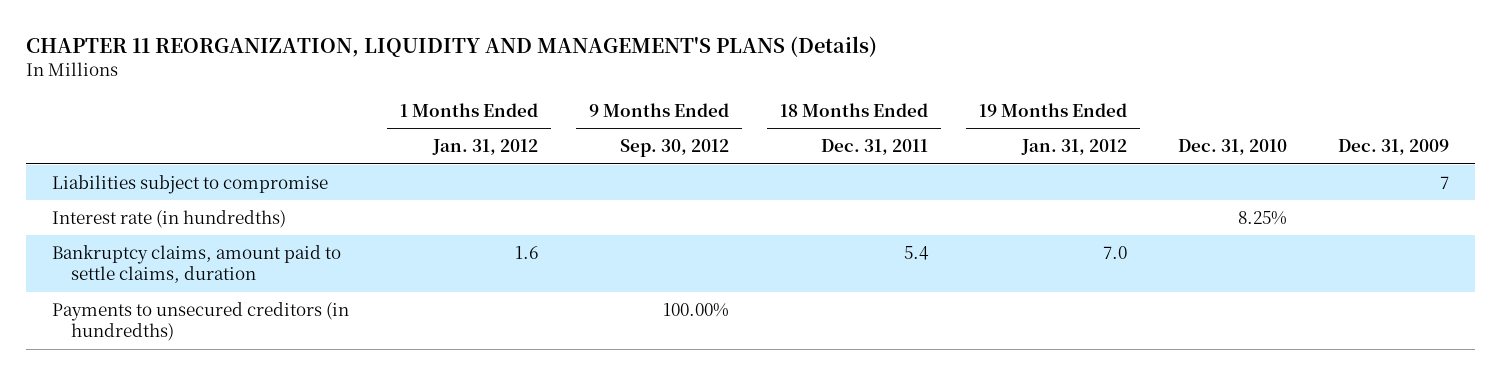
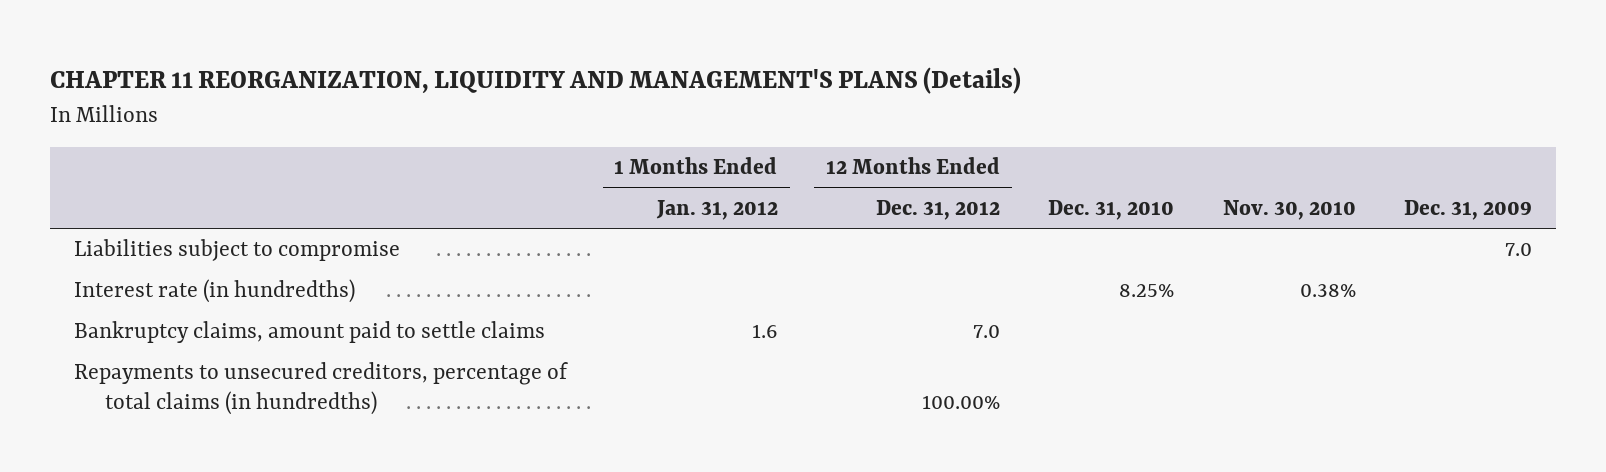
- | 1 Months Ended Jan. 31, 2012 | 9 Months Ended Sep. 30, 2012 | 18 Months Ended Dec. 31, 2011 | 19 Months Ended Jan. 31, 2012 | Dec. 31, 2010 | Dec. 31, 2009
+ | 1 Months Ended Jan. 31, 2012 | 12 Months Ended Dec. 31, 2012 | Dec. 31, 2010 | Nov. 30, 2010 | Dec. 31, 2009
- Liabilities subject to compromise | | | | | | 7
+ Liabilities subject to compromise | | | | | 7.0
- Bankruptcy claims, amount paid to settle claims, duration | 1.6 | | 5.4 | 7.0 | |
- Payments to unsecured creditors (in hundredths) | | 100.00% | | | |
+ Bankruptcy claims, amount paid to settle claims | 1.6 | 7.0 | | |
+ Repayments to unsecured creditors, percentage of total claims (in hundredths) | | 100.00% | | |

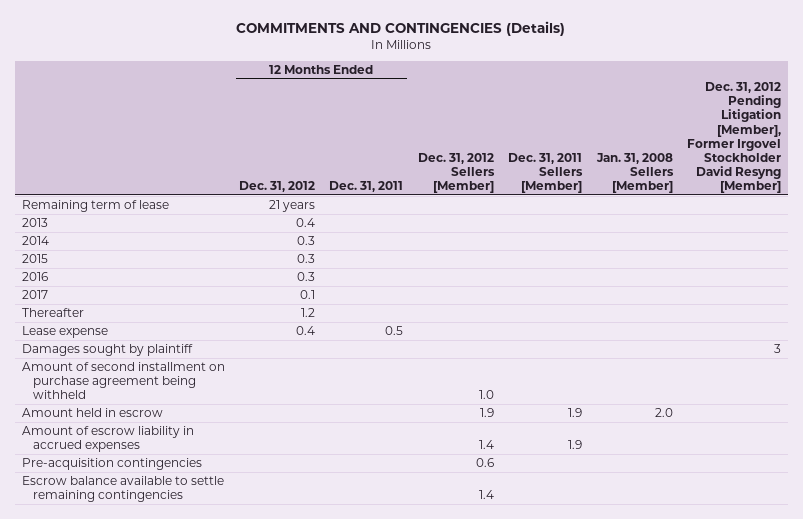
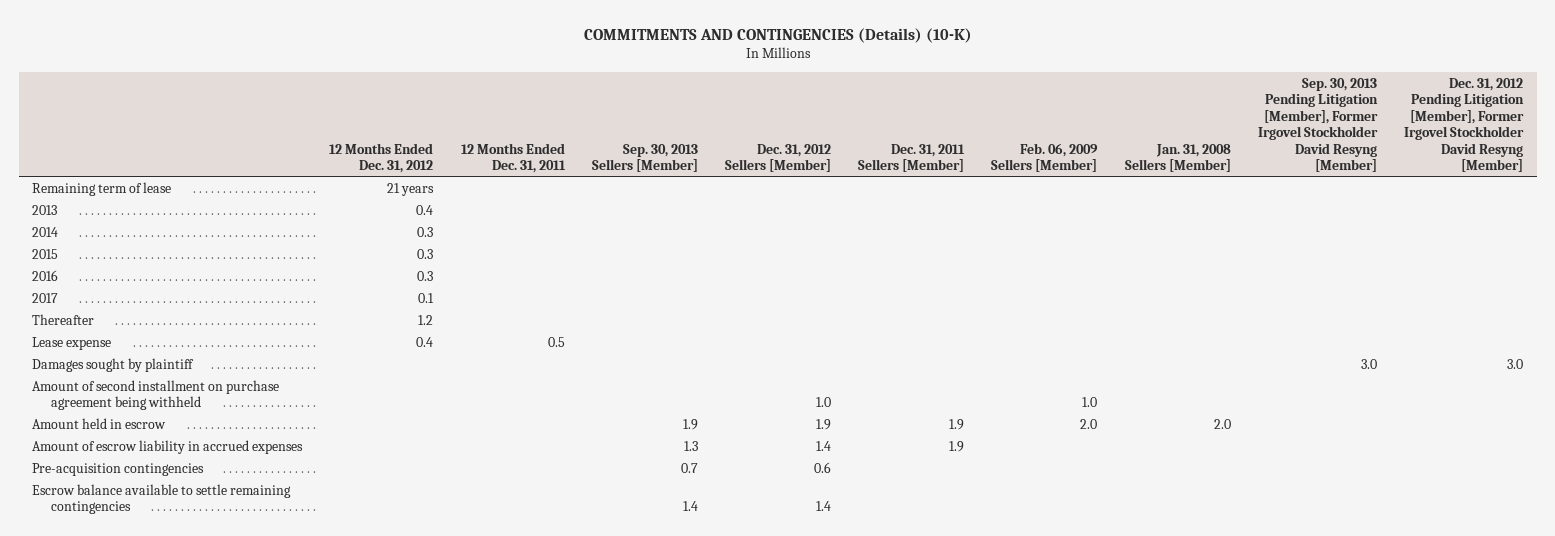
- COMMITMENTS AND CONTINGENCIES (Details)
+ COMMITMENTS AND CONTINGENCIES (Details) (10-K)
- | 12 Months Ended Dec. 31, 2012 | 12 Months Ended Dec. 31, 2011 | Dec. 31, 2012 Sellers [Member] | Dec. 31, 2011 Sellers [Member] | Jan. 31, 2008 Sellers [Member] | Dec. 31, 2012 Pending Litigation [Member], Former Irgovel Stockholder David Resyng [Member]
+ | 12 Months Ended Dec. 31, 2012 | 12 Months Ended Dec. 31, 2011 | Sep. 30, 2013 Sellers [Member] | Dec. 31, 2012 Sellers [Member] | Dec. 31, 2011 Sellers [Member] | Feb. 06, 2009 Sellers [Member] | Jan. 31, 2008 Sellers [Member] | Sep. 30, 2013 Pending Litigation [Member], Former Irgovel Stockholder David Resyng [Member] | Dec. 31, 2012 Pending Litigation [Member], Former Irgovel Stockholder David Resyng [Member]
- Damages sought by plaintiff | | | | | | 3
+ Damages sought by plaintiff | | | | | | | | 3.0 | 3.0

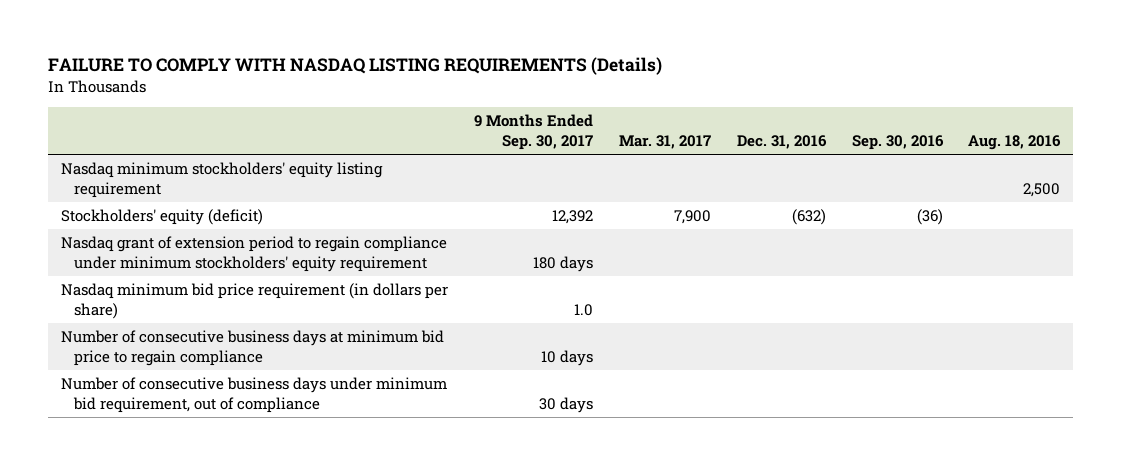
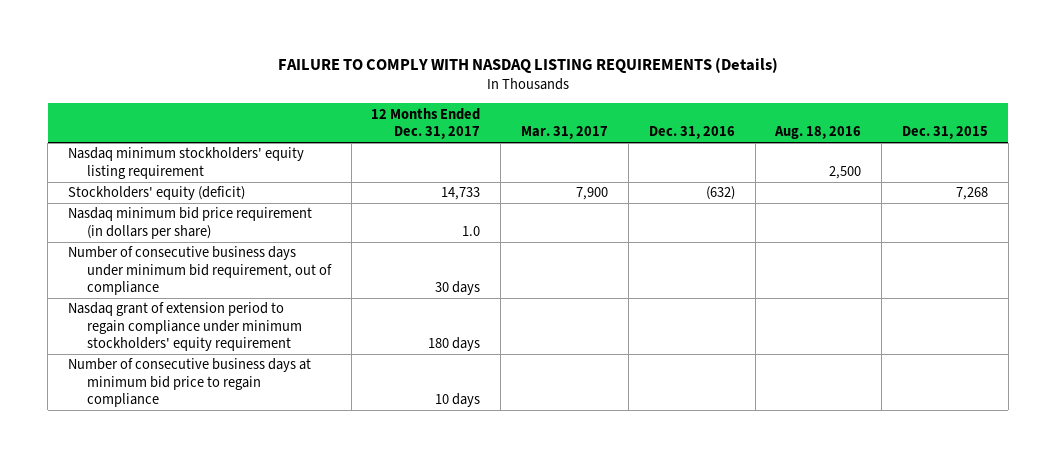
- | 9 Months Ended Sep. 30, 2017 | Mar. 31, 2017 | Dec. 31, 2016 | Sep. 30, 2016 | Aug. 18, 2016
+ | 12 Months Ended Dec. 31, 2017 | Mar. 31, 2017 | Dec. 31, 2016 | Aug. 18, 2016 | Dec. 31, 2015
moved down: Nasdaq grant of extension period to regain compliance under minimum stockholders' equity requirement | 180 days | | | |
moved down: Number of consecutive business days at minimum bid price to regain compliance | 10 days | | | |

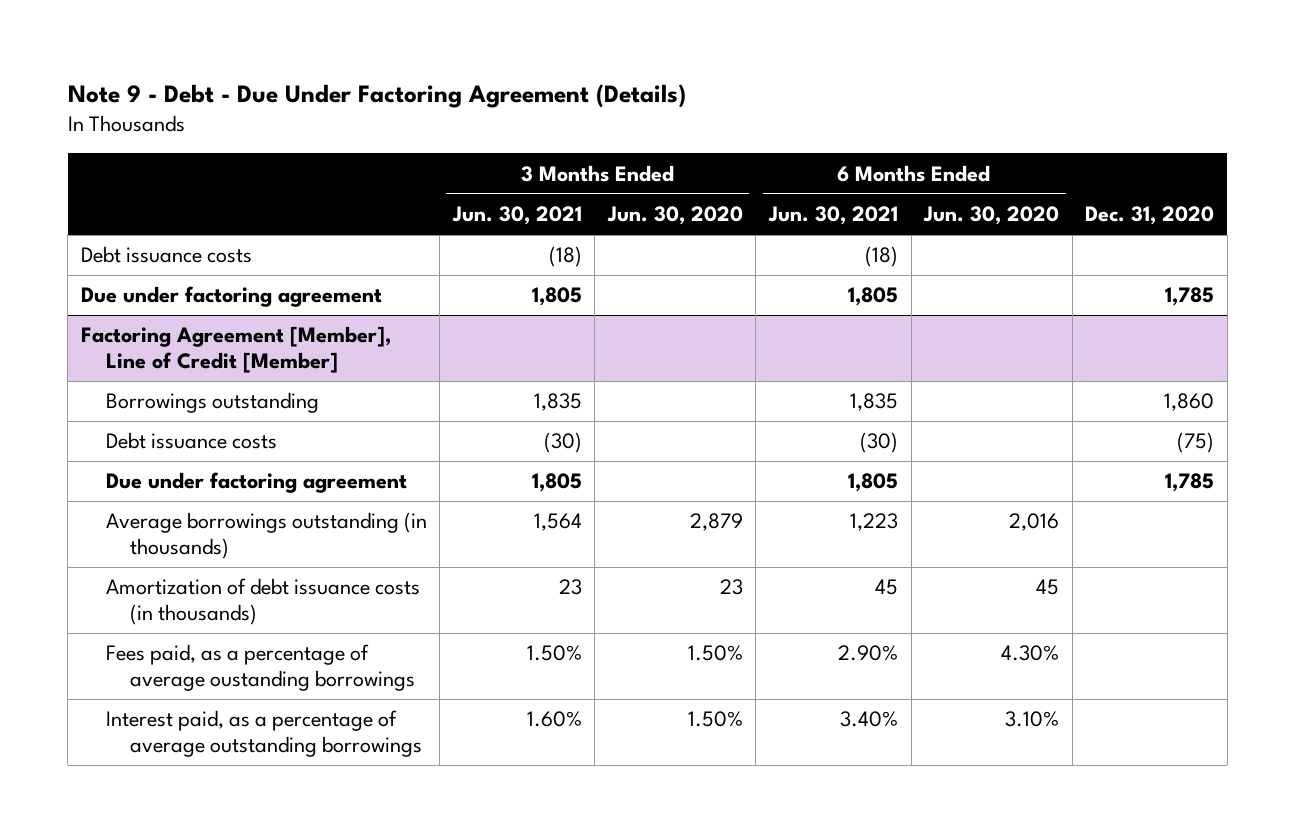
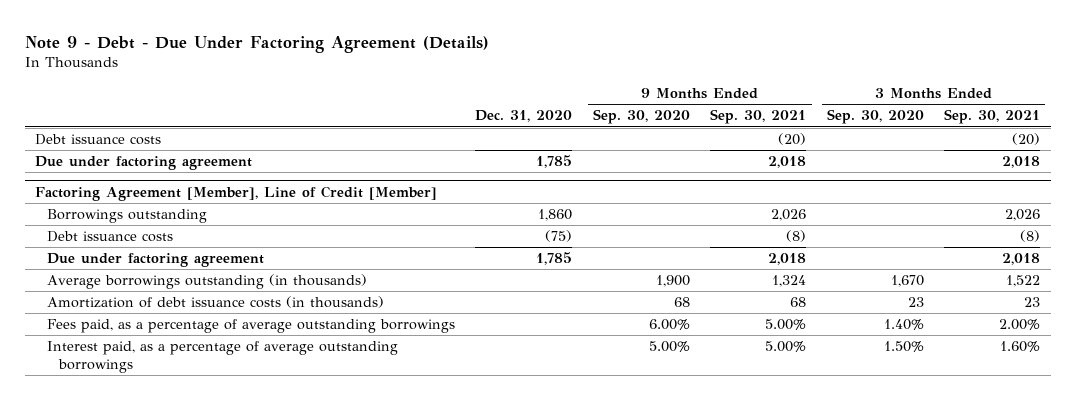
- | 3 Months Ended Jun. 30, 2021 | 3 Months Ended Jun. 30, 2020 | 6 Months Ended Jun. 30, 2021 | 6 Months Ended Jun. 30, 2020 | Dec. 31, 2020
+ | Dec. 31, 2020 | 9 Months Ended Sep. 30, 2020 | 9 Months Ended Sep. 30, 2021 | 3 Months Ended Sep. 30, 2020 | 3 Months Ended Sep. 30, 2021
@ Factoring Agreement [Member], Line of Credit [Member]
- Fees paid, as a percentage of average oustanding borrowings | 1.50% | 1.50% | 2.90% | 4.30% |
+ Fees paid, as a percentage of average outstanding borrowings | | 6.00% | 5.00% | 1.40% | 2.00%

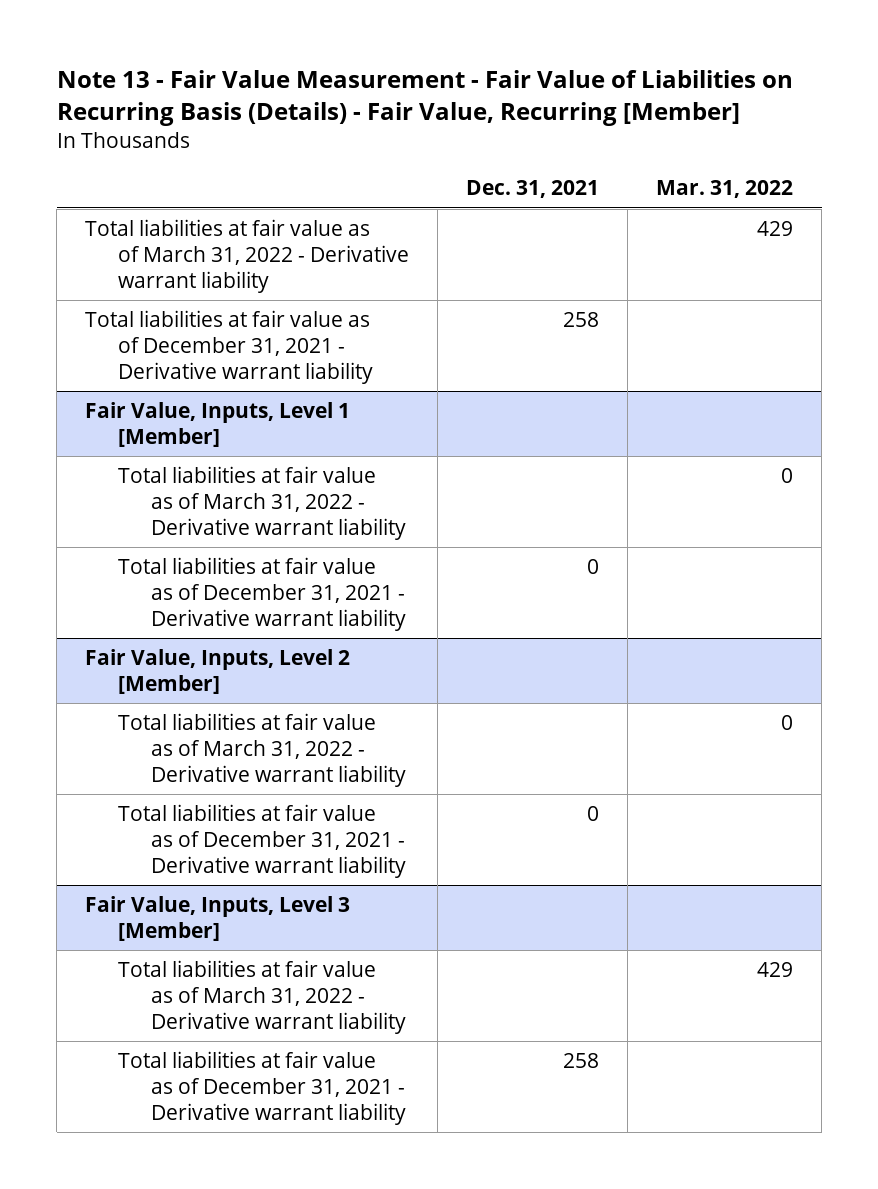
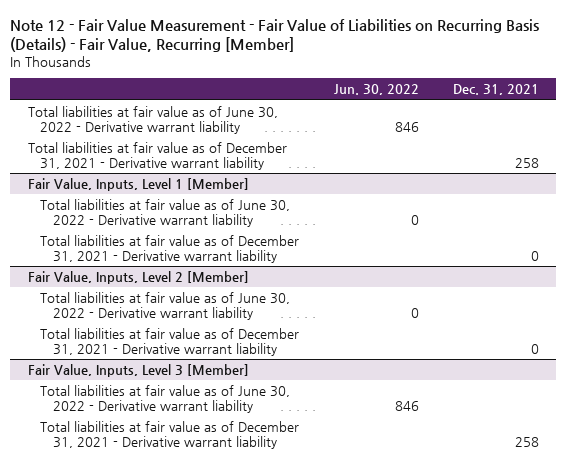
- Note 13 - Fair Value Measurement - Fair Value of Liabilities on Recurring Basis (Details) - Fair Value, Recurring [Member]
+ Note 12 - Fair Value Measurement - Fair Value of Liabilities on Recurring Basis (Details) - Fair Value, Recurring [Member]
- | Dec. 31, 2021 | Mar. 31, 2022
+ | Jun. 30, 2022 | Dec. 31, 2021
- Total liabilities at fair value as of March 31, 2022 - Derivative warrant liability | | 429
+ Total liabilities at fair value as of June 30, 2022 - Derivative warrant liability | 846 |
@ Fair Value, Inputs, Level 1 [Member]
- Total liabilities at fair value as of March 31, 2022 - Derivative warrant liability | | 0
+ Total liabilities at fair value as of June 30, 2022 - Derivative warrant liability | 0 |
@ Fair Value, Inputs, Level 2 [Member]
- Total liabilities at fair value as of March 31, 2022 - Derivative warrant liability | | 0
+ Total liabilities at fair value as of June 30, 2022 - Derivative warrant liability | 0 |
@ Fair Value, Inputs, Level 3 [Member]
- Total liabilities at fair value as of March 31, 2022 - Derivative warrant liability | | 429
+ Total liabilities at fair value as of June 30, 2022 - Derivative warrant liability | 846 |

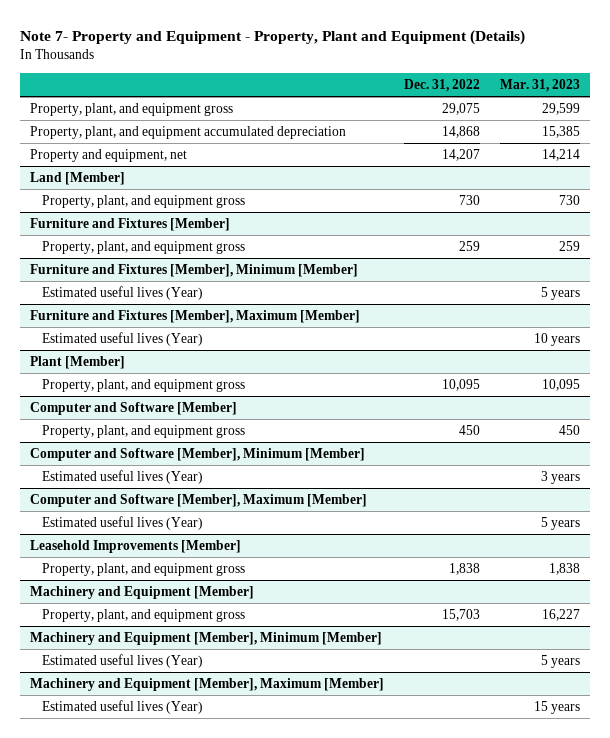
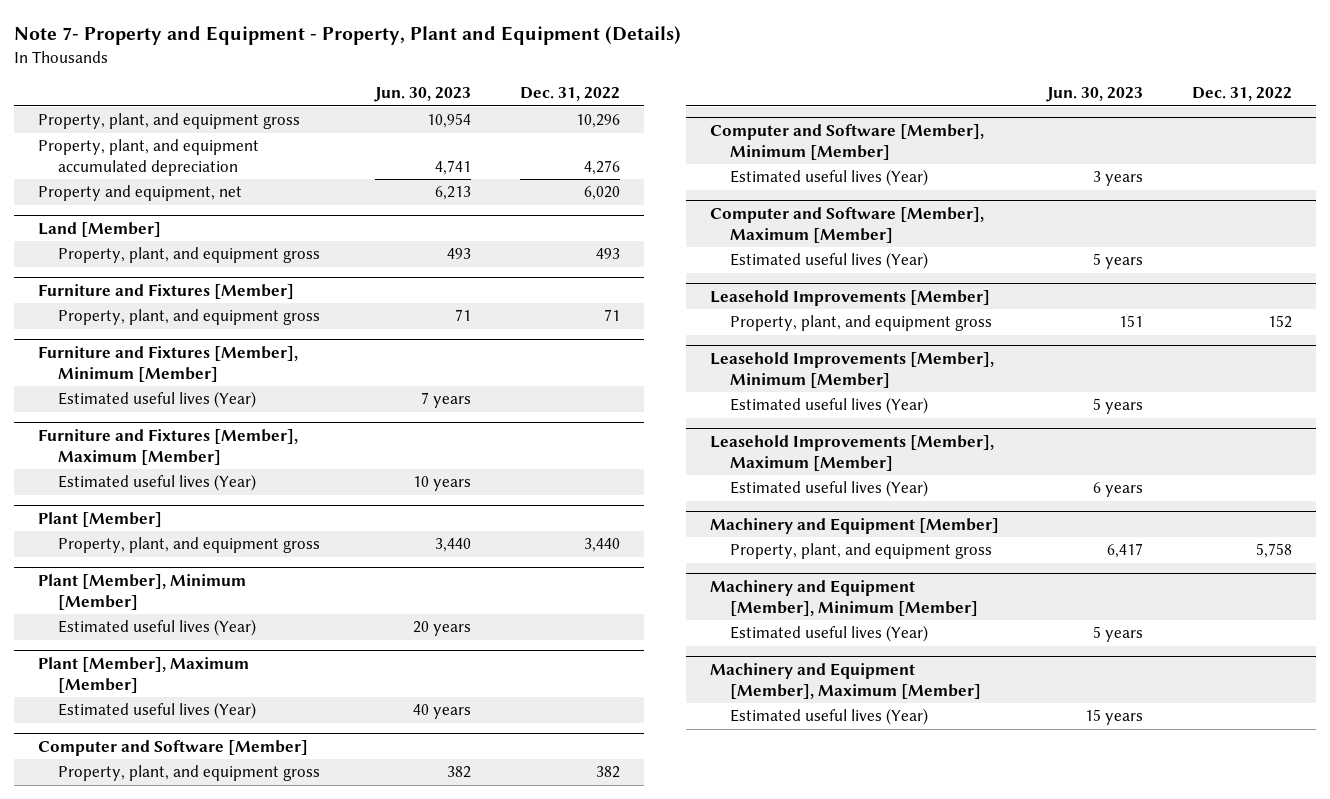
- | Dec. 31, 2022 | Mar. 31, 2023
+ | Jun. 30, 2023 | Dec. 31, 2022
- Property, plant, and equipment gross | 29,075 | 29,599
- Property, plant, and equipment accumulated depreciation | 14,868 | 15,385
- Property and equipment, net | 14,207 | 14,214
+ Property, plant, and equipment gross | 10,954 | 10,296
+ Property, plant, and equipment accumulated depreciation | 4,741 | 4,276
+ Property and equipment, net | 6,213 | 6,020
@ Land [Member]
- Property, plant, and equipment gross | 730 | 730
+ Property, plant, and equipment gross | 493 | 493
@ Furniture and Fixtures [Member]
- Property, plant, and equipment gross | 259 | 259
+ Property, plant, and equipment gross | 71 | 71
@ Plant [Member]
- Property, plant, and equipment gross | 10,095 | 10,095
+ Property, plant, and equipment gross | 3,440 | 3,440
+ Plant [Member], Minimum [Member]
+ Estimated useful lives (Year) | 20 years |
+ Plant [Member], Maximum [Member]
+ Estimated useful lives (Year) | 40 years |
@ Computer and Software [Member]
- Property, plant, and equipment gross | 450 | 450
+ Property, plant, and equipment gross | 382 | 382
@ Leasehold Improvements [Member]
- Property, plant, and equipment gross | 1,838 | 1,838
+ Property, plant, and equipment gross | 151 | 152
+ Leasehold Improvements [Member], Minimum [Member]
+ Estimated useful lives (Year) | 5 years |
+ Leasehold Improvements [Member], Maximum [Member]
+ Estimated useful lives (Year) | 6 years |
@ Machinery and Equipment [Member]
- Property, plant, and equipment gross | 15,703 | 16,227
+ Property, plant, and equipment gross | 6,417 | 5,758

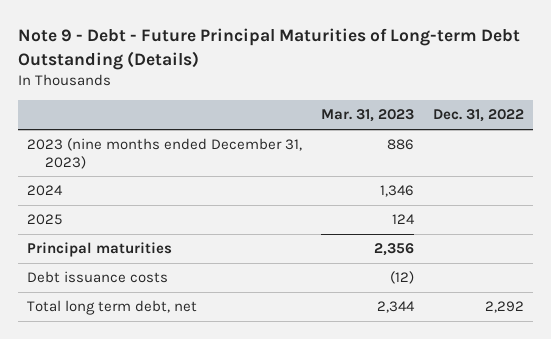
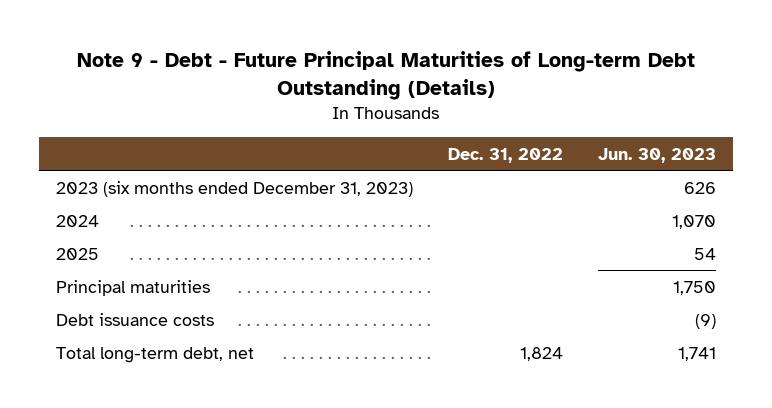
- | Mar. 31, 2023 | Dec. 31, 2022
+ | Dec. 31, 2022 | Jun. 30, 2023
- 2023 (nine months ended December 31, 2023) | 886 |
+ 2023 (six months ended December 31, 2023) | | 626
- Total long term debt, net | 2,344 | 2,292
+ Total long-term debt, net | 1,824 | 1,741

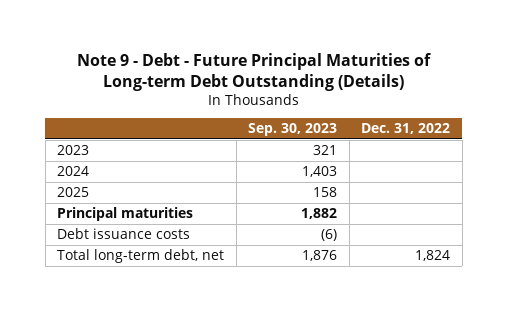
- | Dec. 31, 2022 | Jun. 30, 2023
+ | Sep. 30, 2023 | Dec. 31, 2022
- 2023 (six months ended December 31, 2023) | | 626
+ 2023 | 321 |

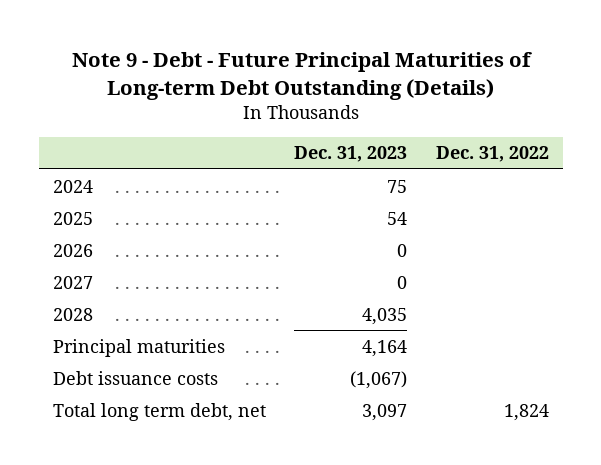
- | Sep. 30, 2023 | Dec. 31, 2022
+ | Dec. 31, 2023 | Dec. 31, 2022
- 2023 | 321 |
+ 2026 | 0 |
+ 2027 | 0 |
+ 2028 | 4,035 |
- Total long-term debt, net | 1,876 | 1,824
+ Total long term debt, net | 3,097 | 1,824

